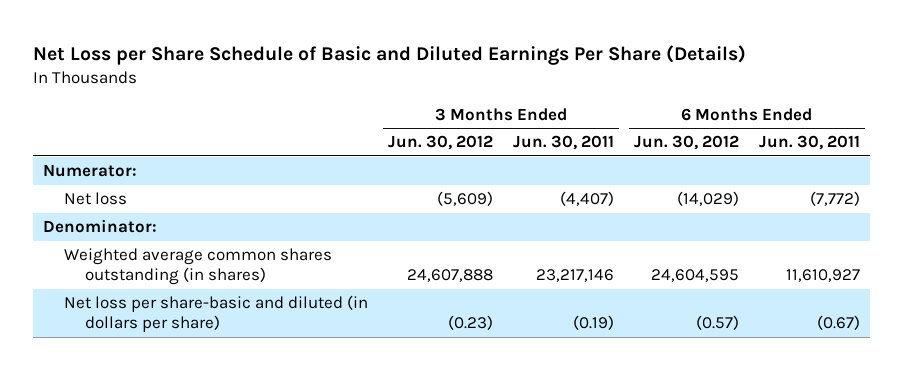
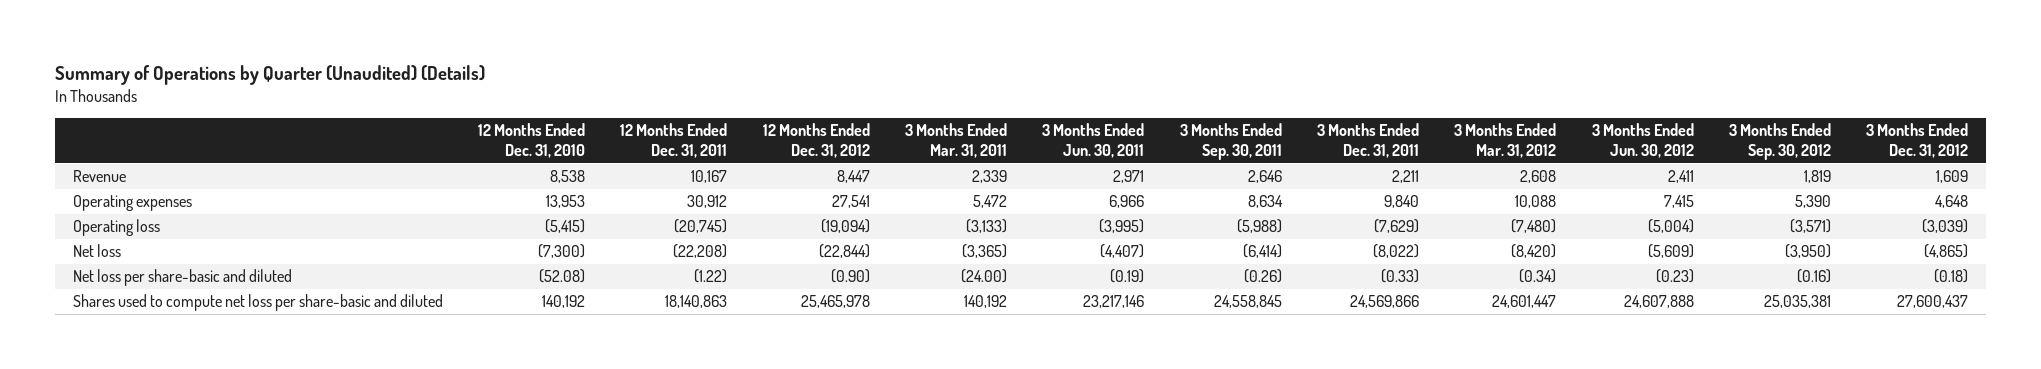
- Net Loss per Share Schedule of Basic and Diluted Earnings Per Share (Details)
+ Summary of Operations by Quarter (Unaudited) (Details)
- | 3 Months Ended Jun. 30, 2012 | 3 Months Ended Jun. 30, 2011 | 6 Months Ended Jun. 30, 2012 | 6 Months Ended Jun. 30, 2011
+ | 12 Months Ended Dec. 31, 2010 | 12 Months Ended Dec. 31, 2011 | 12 Months Ended Dec. 31, 2012 | 3 Months Ended Mar. 31, 2011 | 3 Months Ended Jun. 30, 2011 | 3 Months Ended Sep. 30, 2011 | 3 Months Ended Dec. 31, 2011 | 3 Months Ended Mar. 31, 2012 | 3 Months Ended Jun. 30, 2012 | 3 Months Ended Sep. 30, 2012 | 3 Months Ended Dec. 31, 2012
- Numerator:
+ Revenue | 8,538 | 10,167 | 8,447 | 2,339 | 2,971 | 2,646 | 2,211 | 2,608 | 2,411 | 1,819 | 1,609
+ Operating expenses | 13,953 | 30,912 | 27,541 | 5,472 | 6,966 | 8,634 | 9,840 | 10,088 | 7,415 | 5,390 | 4,648
+ Operating loss | (5,415) | (20,745) | (19,094) | (3,133) | (3,995) | (5,988) | (7,629) | (7,480) | (5,004) | (3,571) | (3,039)
- Denominator:
- Weighted average common shares outstanding (in shares) | 24,607,888 | 23,217,146 | 24,604,595 | 11,610,927
- Net loss per share-basic and diluted (in dollars per share) | (0.23) | (0.19) | (0.57) | (0.67)
+ Net loss per share-basic and diluted | (52.08) | (1.22) | (0.90) | (24.00) | (0.19) | (0.26) | (0.33) | (0.34) | (0.23) | (0.16) | (0.18)
+ Shares used to compute net loss per share-basic and diluted | 140,192 | 18,140,863 | 25,465,978 | 140,192 | 23,217,146 | 24,558,845 | 24,569,866 | 24,601,447 | 24,607,888 | 25,035,381 | 27,600,437

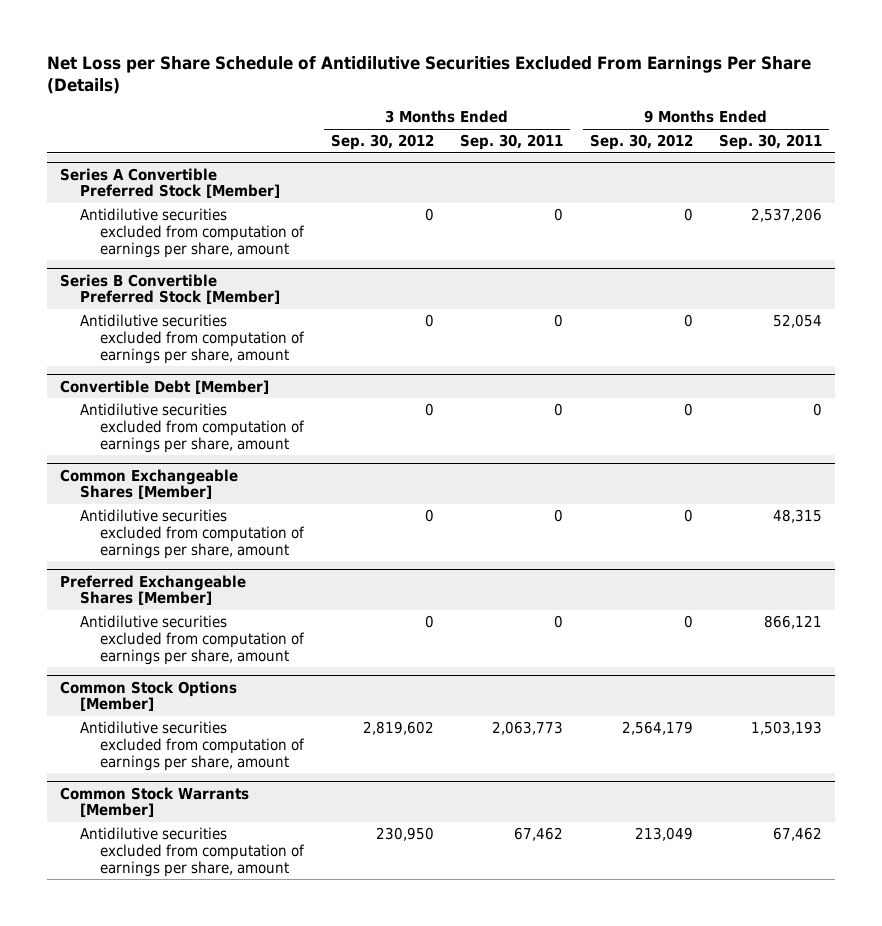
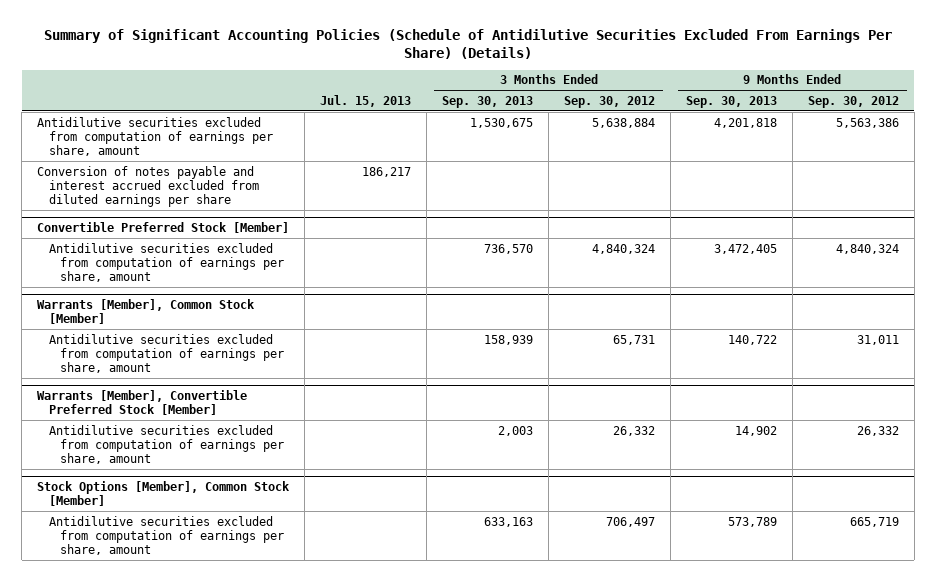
- Net Loss per Share Schedule of Antidilutive Securities Excluded From Earnings Per Share (Details)
+ Summary of Significant Accounting Policies (Schedule of Antidilutive Securities Excluded From Earnings Per Share) (Details)
- | 3 Months Ended Sep. 30, 2012 | 3 Months Ended Sep. 30, 2011 | 9 Months Ended Sep. 30, 2012 | 9 Months Ended Sep. 30, 2011
+ | Jul. 15, 2013 | 3 Months Ended Sep. 30, 2013 | 3 Months Ended Sep. 30, 2012 | 9 Months Ended Sep. 30, 2013 | 9 Months Ended Sep. 30, 2012
- Series A Convertible Preferred Stock [Member]
- Antidilutive securities excluded from computation of earnings per share, amount | 0 | 0 | 0 | 2,537,206
- Series B Convertible Preferred Stock [Member]
- Antidilutive securities excluded from computation of earnings per share, amount | 0 | 0 | 0 | 52,054
- Convertible Debt [Member]
- Antidilutive securities excluded from computation of earnings per share, amount | 0 | 0 | 0 | 0
- Common Exchangeable Shares [Member]
- Antidilutive securities excluded from computation of earnings per share, amount | 0 | 0 | 0 | 48,315
- Preferred Exchangeable Shares [Member]
- Antidilutive securities excluded from computation of earnings per share, amount | 0 | 0 | 0 | 866,121
- Common Stock Options [Member]
- Antidilutive securities excluded from computation of earnings per share, amount | 2,819,602 | 2,063,773 | 2,564,179 | 1,503,193
- Common Stock Warrants [Member]
- Antidilutive securities excluded from computation of earnings per share, amount | 230,950 | 67,462 | 213,049 | 67,462
+ Antidilutive securities excluded from computation of earnings per share, amount | | 1,530,675 | 5,638,884 | 4,201,818 | 5,563,386
+ Conversion of notes payable and interest accrued excluded from diluted earnings per share | 186,217 | | | |
+ Convertible Preferred Stock [Member]
+ Antidilutive securities excluded from computation of earnings per share, amount | | 736,570 | 4,840,324 | 3,472,405 | 4,840,324
+ Warrants [Member], Common Stock [Member]
+ Antidilutive securities excluded from computation of earnings per share, amount | | 158,939 | 65,731 | 140,722 | 31,011
+ Warrants [Member], Convertible Preferred Stock [Member]
+ Antidilutive securities excluded from computation of earnings per share, amount | | 2,003 | 26,332 | 14,902 | 26,332
+ Stock Options [Member], Common Stock [Member]
+ Antidilutive securities excluded from computation of earnings per share, amount | | 633,163 | 706,497 | 573,789 | 665,719

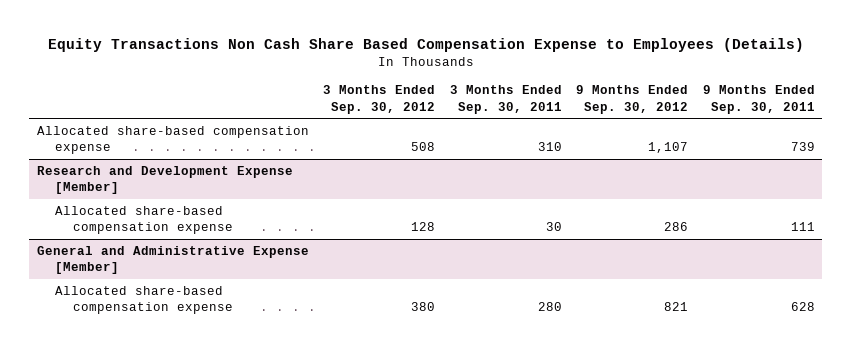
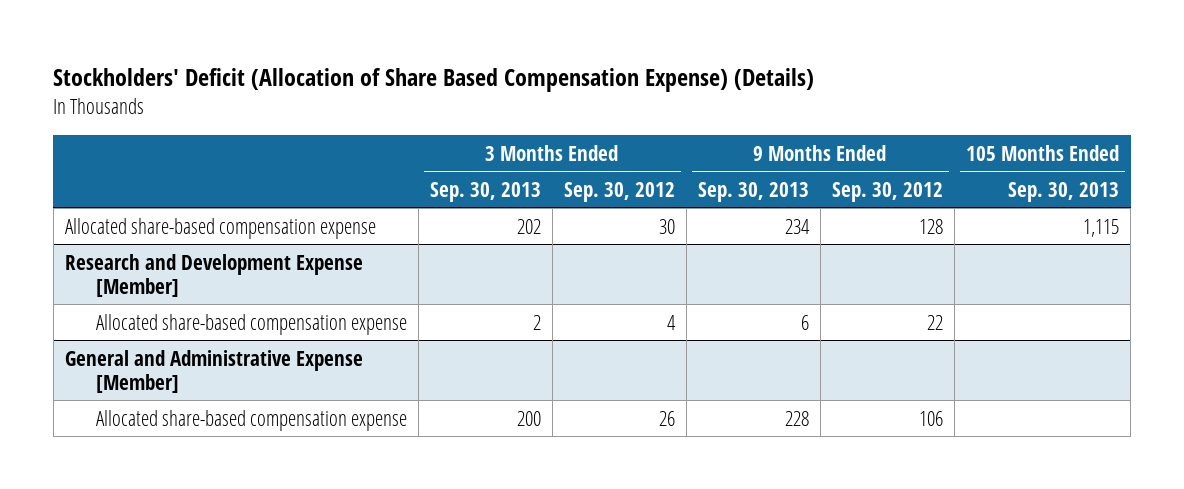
- Equity Transactions Non Cash Share Based Compensation Expense to Employees (Details)
+ Stockholders' Deficit (Allocation of Share Based Compensation Expense) (Details)
- | 3 Months Ended Sep. 30, 2012 | 3 Months Ended Sep. 30, 2011 | 9 Months Ended Sep. 30, 2012 | 9 Months Ended Sep. 30, 2011
+ | 3 Months Ended Sep. 30, 2013 | 3 Months Ended Sep. 30, 2012 | 9 Months Ended Sep. 30, 2013 | 9 Months Ended Sep. 30, 2012 | 105 Months Ended Sep. 30, 2013
- Allocated share-based compensation expense | 508 | 310 | 1,107 | 739
+ Allocated share-based compensation expense | 202 | 30 | 234 | 128 | 1,115
@ Research and Development Expense [Member]
- Allocated share-based compensation expense | 128 | 30 | 286 | 111
+ Allocated share-based compensation expense | 2 | 4 | 6 | 22 |
@ General and Administrative Expense [Member]
- Allocated share-based compensation expense | 380 | 280 | 821 | 628
+ Allocated share-based compensation expense | 200 | 26 | 228 | 106 |

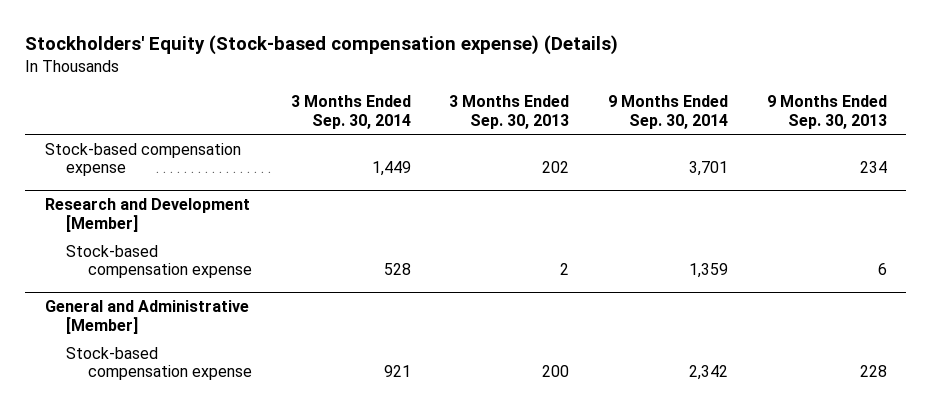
- Stockholders' Deficit (Allocation of Share Based Compensation Expense) (Details)
+ Stockholders' Equity (Stock-based compensation expense) (Details)
- | 3 Months Ended Sep. 30, 2013 | 3 Months Ended Sep. 30, 2012 | 9 Months Ended Sep. 30, 2013 | 9 Months Ended Sep. 30, 2012 | 105 Months Ended Sep. 30, 2013
+ | 3 Months Ended Sep. 30, 2014 | 3 Months Ended Sep. 30, 2013 | 9 Months Ended Sep. 30, 2014 | 9 Months Ended Sep. 30, 2013
- Allocated share-based compensation expense | 202 | 30 | 234 | 128 | 1,115
- Research and Development Expense [Member]
- Allocated share-based compensation expense | 2 | 4 | 6 | 22 |
- General and Administrative Expense [Member]
- Allocated share-based compensation expense | 200 | 26 | 228 | 106 |
+ Stock-based compensation expense | 1,449 | 202 | 3,701 | 234
+ Research and Development [Member]
+ Stock-based compensation expense | 528 | 2 | 1,359 | 6
+ General and Administrative [Member]
+ Stock-based compensation expense | 921 | 200 | 2,342 | 228

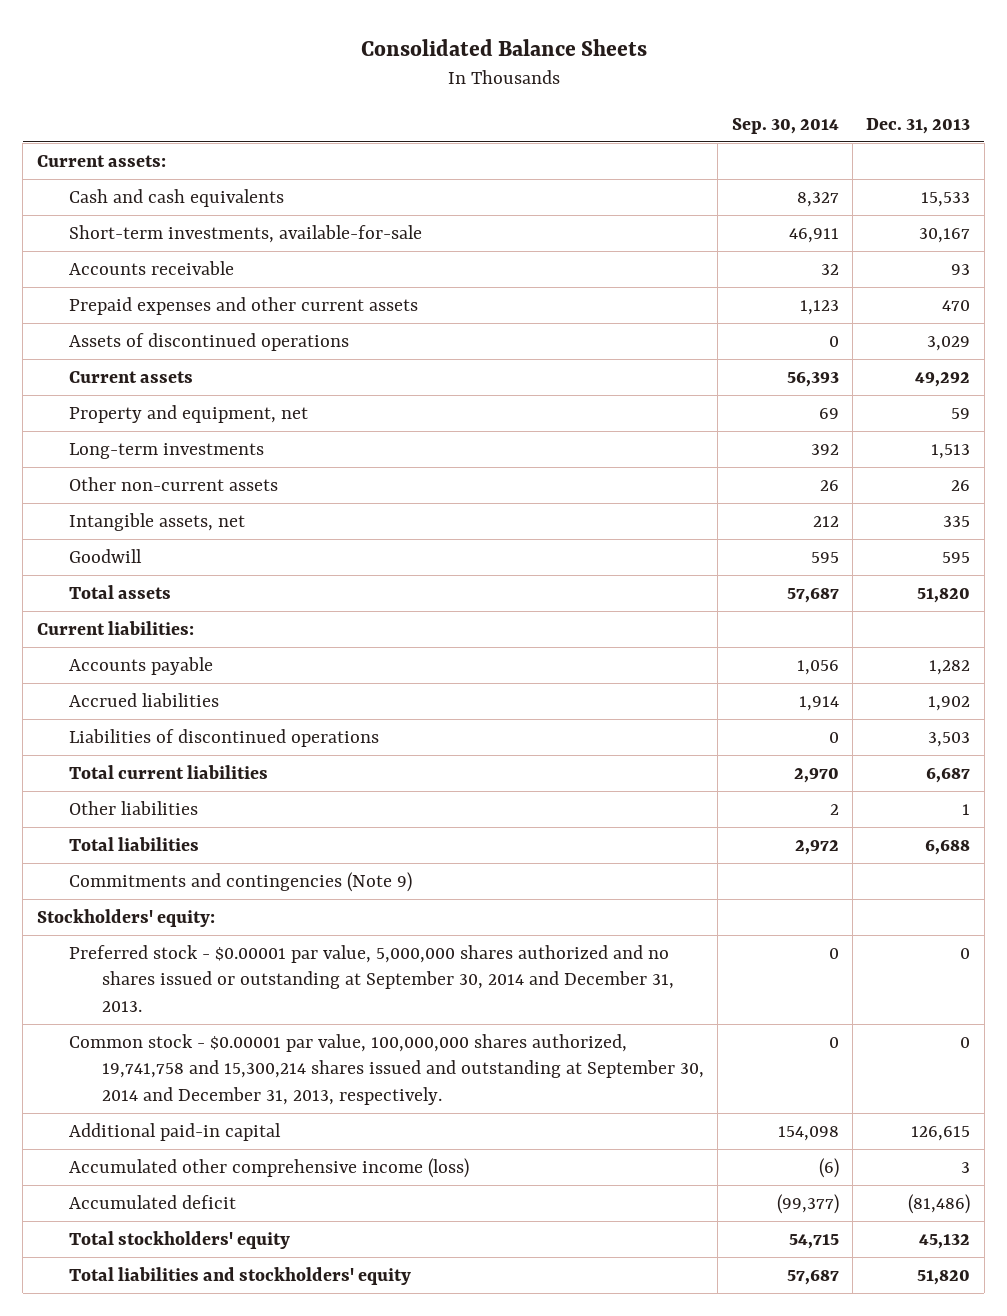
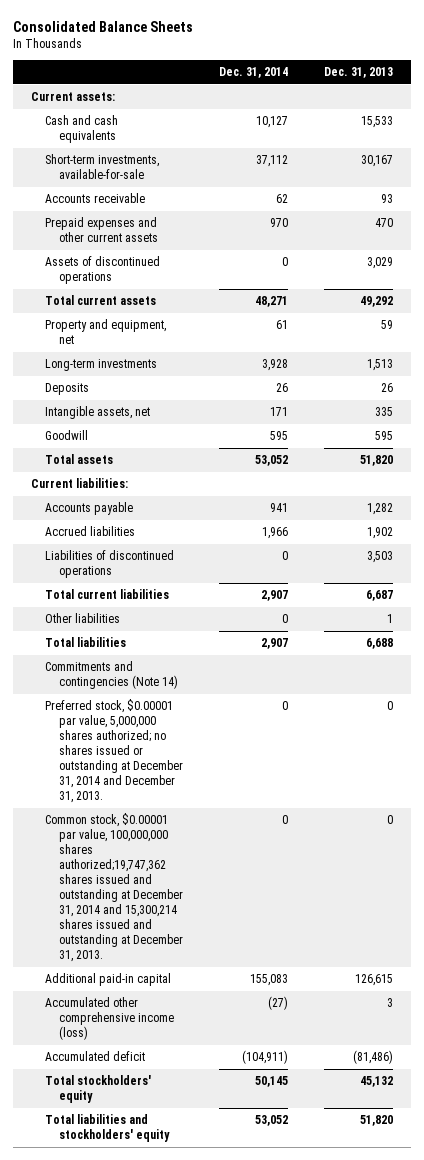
- | Sep. 30, 2014 | Dec. 31, 2013
+ | Dec. 31, 2014 | Dec. 31, 2013
- Current assets | 56,393 | 49,292
+ Total current assets | 48,271 | 49,292
- Other non-current assets | 26 | 26
+ Deposits | 26 | 26
- Commitments and contingencies (Note 9)
- Stockholders' equity:
- Preferred stock - $0.00001 par value, 5,000,000 shares authorized and no shares issued or outstanding at September 30, 2014 and December 31, 2013. | 0 | 0
- Common stock - $0.00001 par value, 100,000,000 shares authorized, 19,741,758 and 15,300,214 shares issued and outstanding at September 30, 2014 and December 31, 2013, respectively. | 0 | 0
+ Commitments and contingencies (Note 14)
+ Preferred stock, $0.00001 par value, 5,000,000 shares authorized; no shares issued or outstanding at December 31, 2014 and December 31, 2013. | 0 | 0
+ Common stock, $0.00001 par value, 100,000,000 shares authorized;19,747,362 shares issued and outstanding at December 31, 2014 and 15,300,214 shares issued and outstanding at December 31, 2013. | 0 | 0

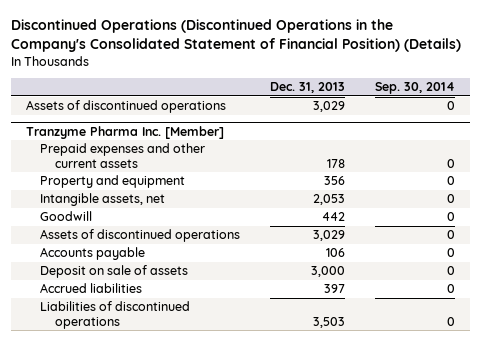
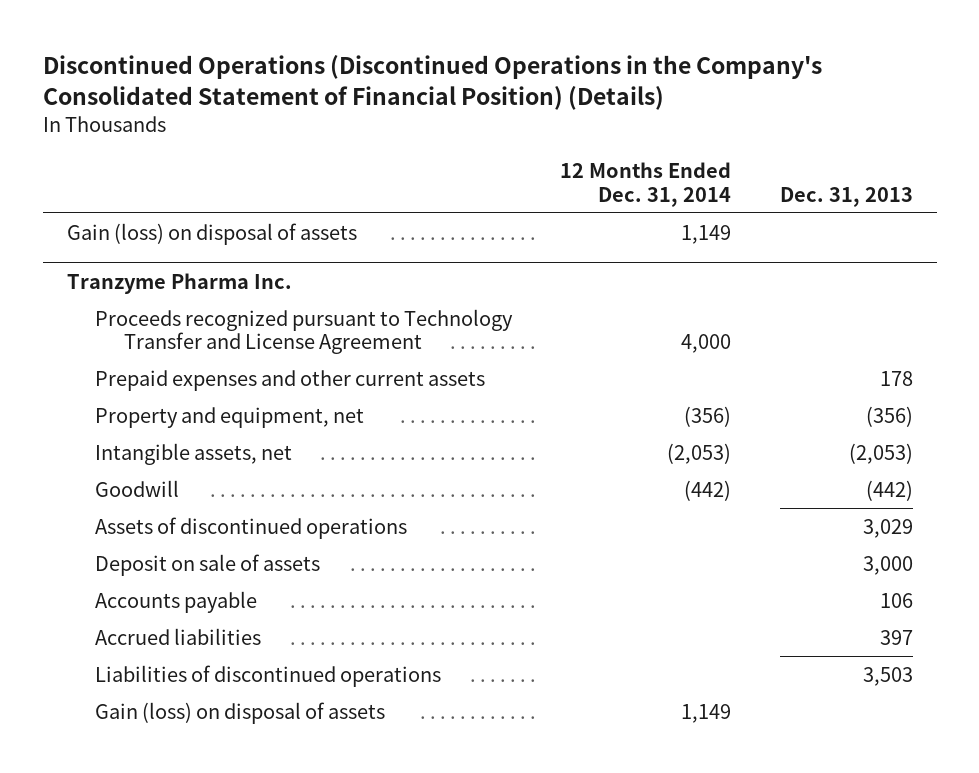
- | Dec. 31, 2013 | Sep. 30, 2014
+ | 12 Months Ended Dec. 31, 2014 | Dec. 31, 2013
- Assets of discontinued operations | 3,029 | 0
- Tranzyme Pharma Inc. [Member]
+ Gain (loss) on disposal of assets | 1,149 |
+ Tranzyme Pharma Inc.
+ Proceeds recognized pursuant to Technology Transfer and License Agreement | 4,000 |
- Property and equipment | 356 | 0
- Intangible assets, net | 2,053 | 0
- Goodwill | 442 | 0
+ Property and equipment, net | (356) | (356)
+ Intangible assets, net | (2,053) | (2,053)
+ Goodwill | (442) | (442)
- Accounts payable | 106 | 0
+ Accounts payable | | 106
+ Gain (loss) on disposal of assets | 1,149 |

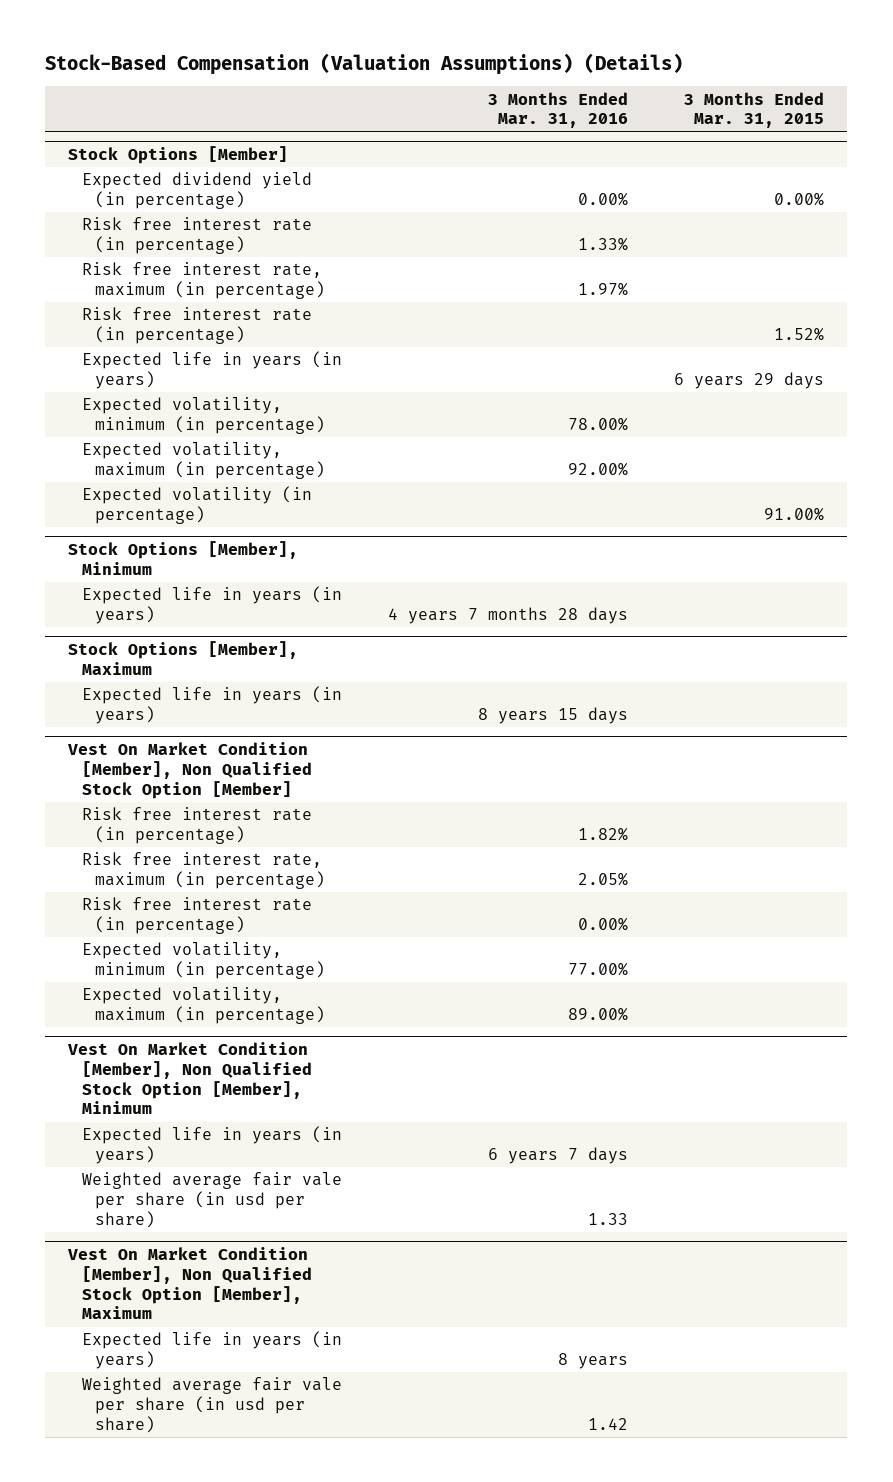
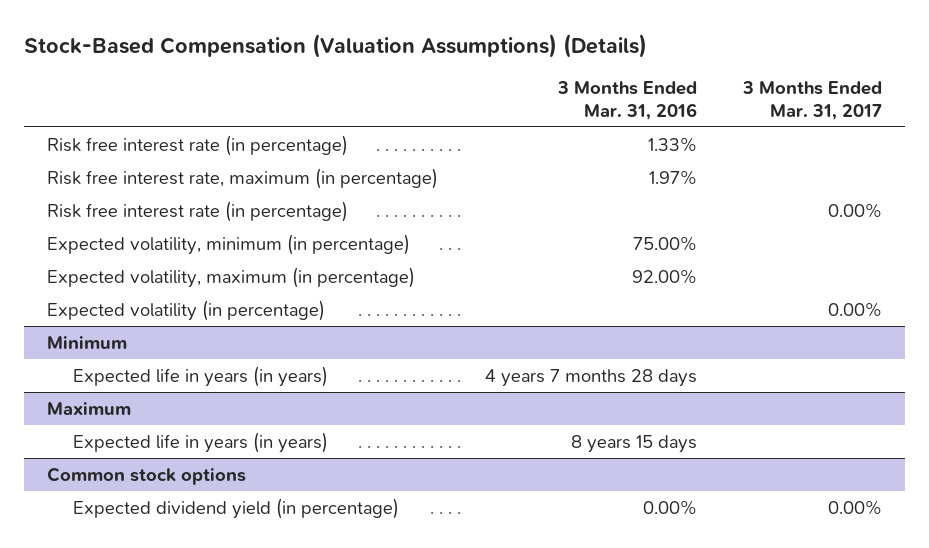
- | 3 Months Ended Mar. 31, 2016 | 3 Months Ended Mar. 31, 2015
+ | 3 Months Ended Mar. 31, 2016 | 3 Months Ended Mar. 31, 2017
- Stock Options [Member]
- Expected dividend yield (in percentage) | 0.00% | 0.00%
- Expected life in years (in years) | | 6 years 29 days
- Expected volatility, minimum (in percentage) | 78.00% |
+ Expected volatility, minimum (in percentage) | 75.00% |
- Stock Options [Member], Minimum
+ Minimum
- Stock Options [Member], Maximum
+ Maximum
- Vest On Market Condition [Member], Non Qualified Stock Option [Member]
- Risk free interest rate (in percentage) | 1.82% |
- Risk free interest rate, maximum (in percentage) | 2.05% |
- Risk free interest rate (in percentage) | 0.00% |
- Expected volatility, minimum (in percentage) | 77.00% |
- Expected volatility, maximum (in percentage) | 89.00% |
- Vest On Market Condition [Member], Non Qualified Stock Option [Member], Minimum
- Expected life in years (in years) | 6 years 7 days |
- Weighted average fair vale per share (in usd per share) | 1.33 |
- Vest On Market Condition [Member], Non Qualified Stock Option [Member], Maximum
- Expected life in years (in years) | 8 years |
- Weighted average fair vale per share (in usd per share) | 1.42 |
+ Common stock options
+ Expected dividend yield (in percentage) | 0.00% | 0.00%

